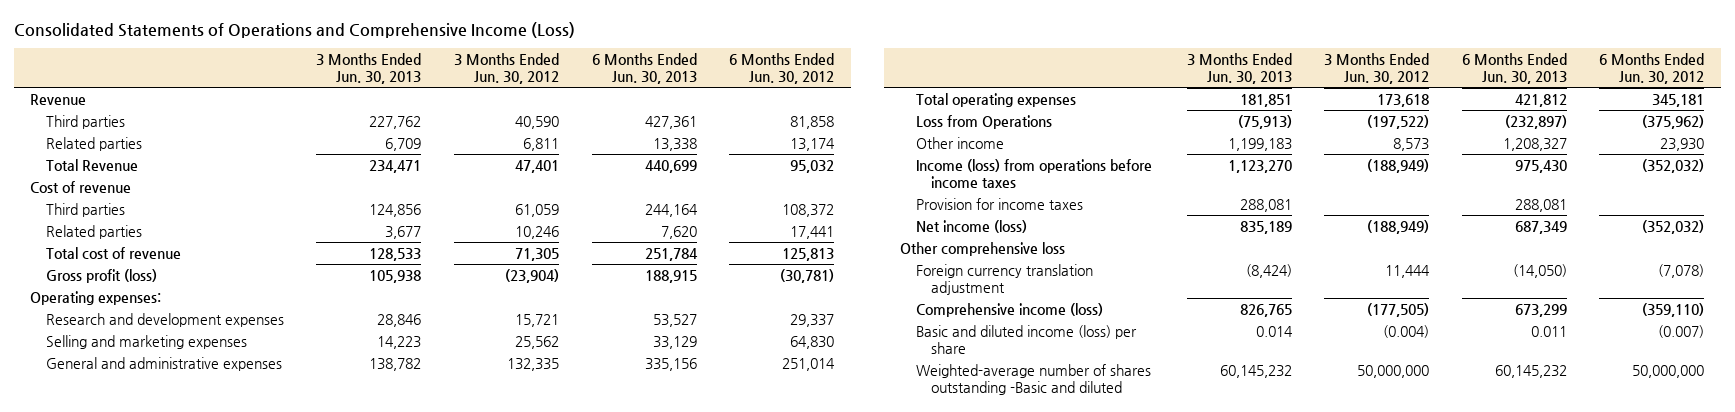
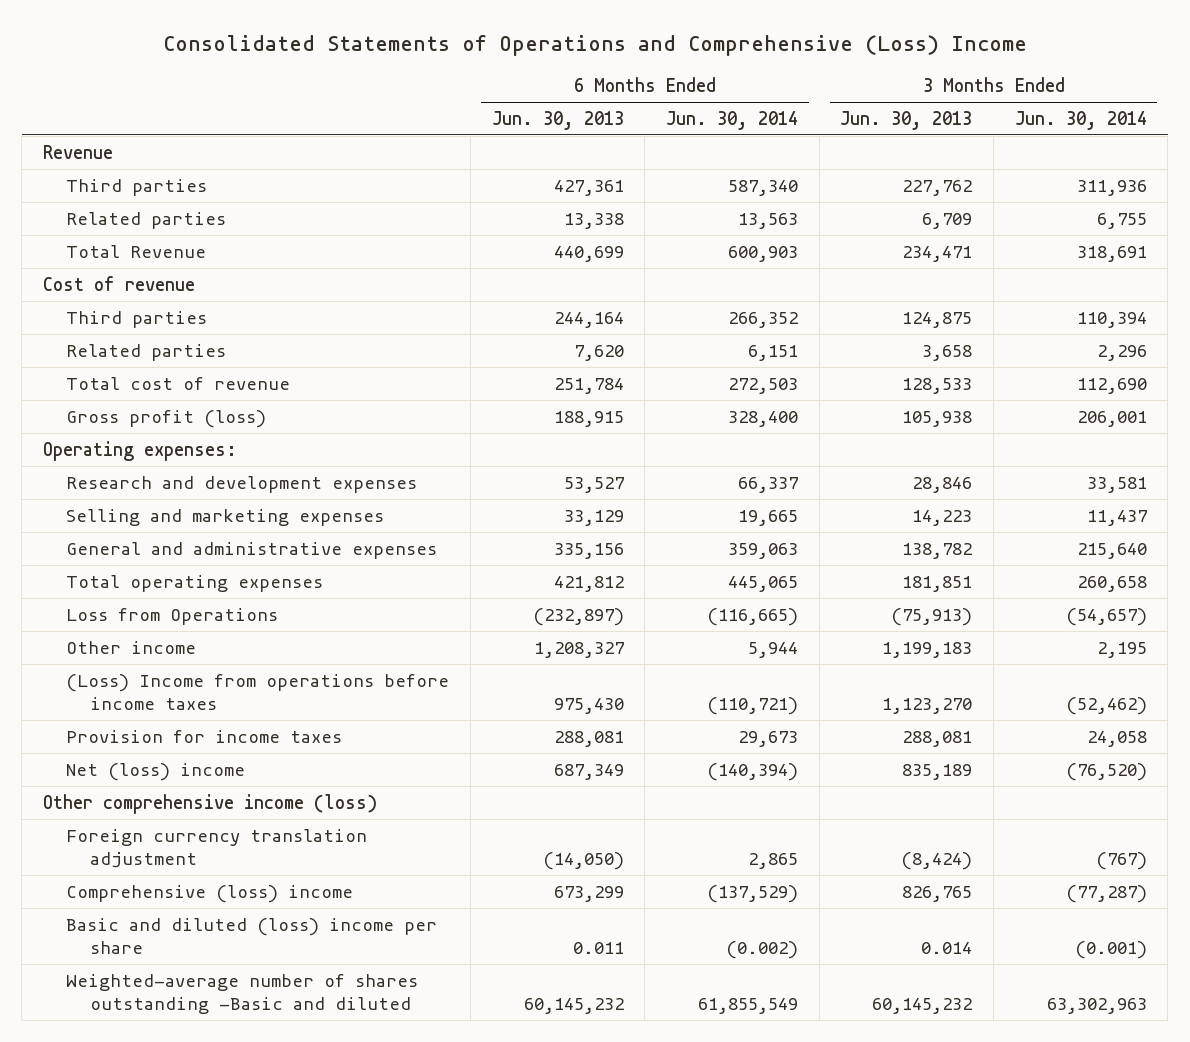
- Consolidated Statements of Operations and Comprehensive Income (Loss)
+ Consolidated Statements of Operations and Comprehensive (Loss) Income
- | 3 Months Ended Jun. 30, 2013 | 3 Months Ended Jun. 30, 2012 | 6 Months Ended Jun. 30, 2013 | 6 Months Ended Jun. 30, 2012
+ | 6 Months Ended Jun. 30, 2013 | 6 Months Ended Jun. 30, 2014 | 3 Months Ended Jun. 30, 2013 | 3 Months Ended Jun. 30, 2014
- Third parties | 124,856 | 61,059 | 244,164 | 108,372
- Related parties | 3,677 | 10,246 | 7,620 | 17,441
+ Third parties | 244,164 | 266,352 | 124,875 | 110,394
+ Related parties | 7,620 | 6,151 | 3,658 | 2,296
- Income (loss) from operations before income taxes | 1,123,270 | (188,949) | 975,430 | (352,032)
+ (Loss) Income from operations before income taxes | 975,430 | (110,721) | 1,123,270 | (52,462)
- Net income (loss) | 835,189 | (188,949) | 687,349 | (352,032)
- Other comprehensive loss
+ Net (loss) income | 687,349 | (140,394) | 835,189 | (76,520)
+ Other comprehensive income (loss)
- Comprehensive income (loss) | 826,765 | (177,505) | 673,299 | (359,110)
- Basic and diluted income (loss) per share | 0.014 | (0.004) | 0.011 | (0.007)
+ Comprehensive (loss) income | 673,299 | (137,529) | 826,765 | (77,287)
+ Basic and diluted (loss) income per share | 0.011 | (0.002) | 0.014 | (0.001)

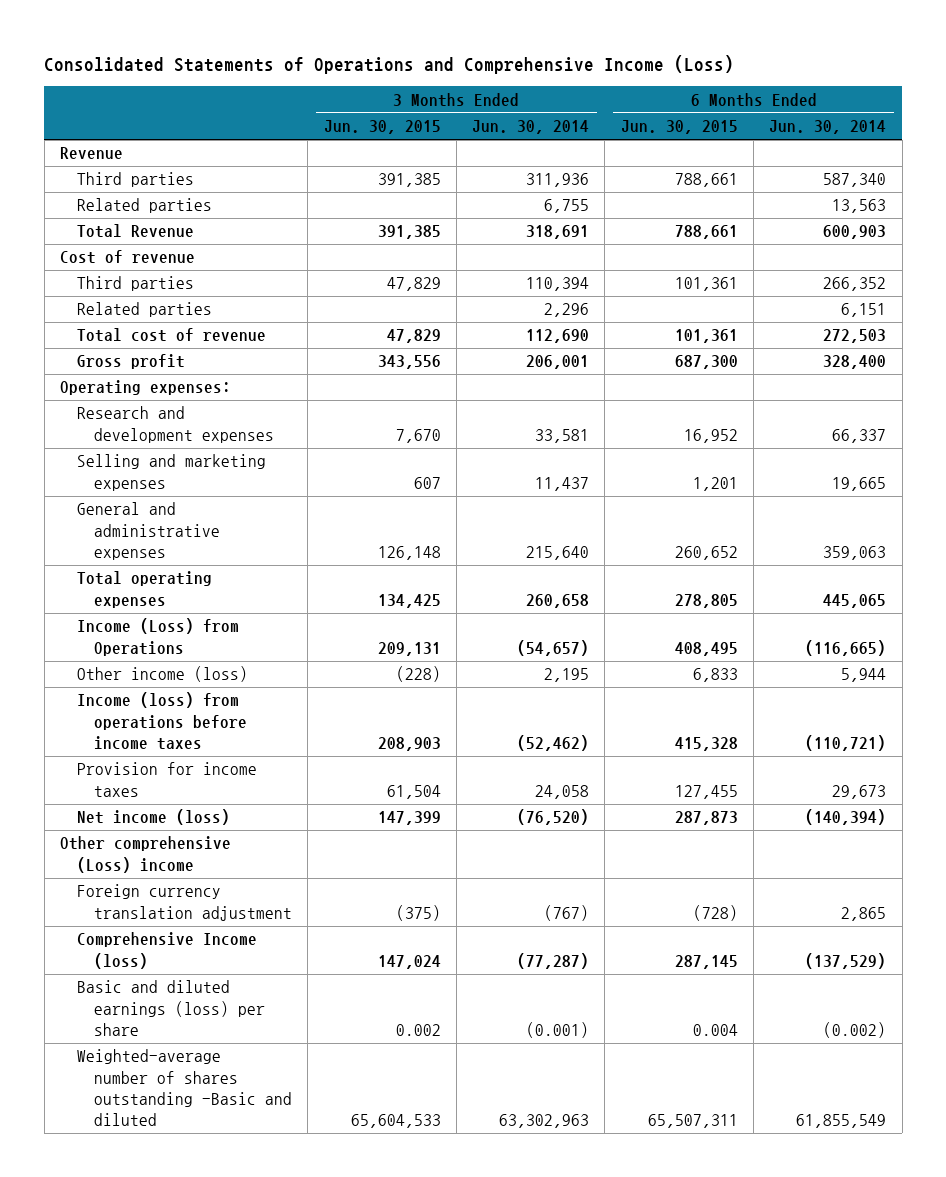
- Consolidated Statements of Operations and Comprehensive (Loss) Income
+ Consolidated Statements of Operations and Comprehensive Income (Loss)
- | 6 Months Ended Jun. 30, 2013 | 6 Months Ended Jun. 30, 2014 | 3 Months Ended Jun. 30, 2013 | 3 Months Ended Jun. 30, 2014
+ | 3 Months Ended Jun. 30, 2015 | 3 Months Ended Jun. 30, 2014 | 6 Months Ended Jun. 30, 2015 | 6 Months Ended Jun. 30, 2014
- Gross profit (loss) | 188,915 | 328,400 | 105,938 | 206,001
+ Gross profit | 343,556 | 206,001 | 687,300 | 328,400
- Loss from Operations | (232,897) | (116,665) | (75,913) | (54,657)
- Other income | 1,208,327 | 5,944 | 1,199,183 | 2,195
- (Loss) Income from operations before income taxes | 975,430 | (110,721) | 1,123,270 | (52,462)
+ Income (Loss) from Operations | 209,131 | (54,657) | 408,495 | (116,665)
+ Other income (loss) | (228) | 2,195 | 6,833 | 5,944
+ Income (loss) from operations before income taxes | 208,903 | (52,462) | 415,328 | (110,721)
- Net (loss) income | 687,349 | (140,394) | 835,189 | (76,520)
- Other comprehensive income (loss)
+ Net income (loss) | 147,399 | (76,520) | 287,873 | (140,394)
+ Other comprehensive (Loss) income
- Comprehensive (loss) income | 673,299 | (137,529) | 826,765 | (77,287)
- Basic and diluted (loss) income per share | 0.011 | (0.002) | 0.014 | (0.001)
+ Comprehensive Income (loss) | 147,024 | (77,287) | 287,145 | (137,529)
+ Basic and diluted earnings (loss) per share | 0.002 | (0.001) | 0.004 | (0.002)

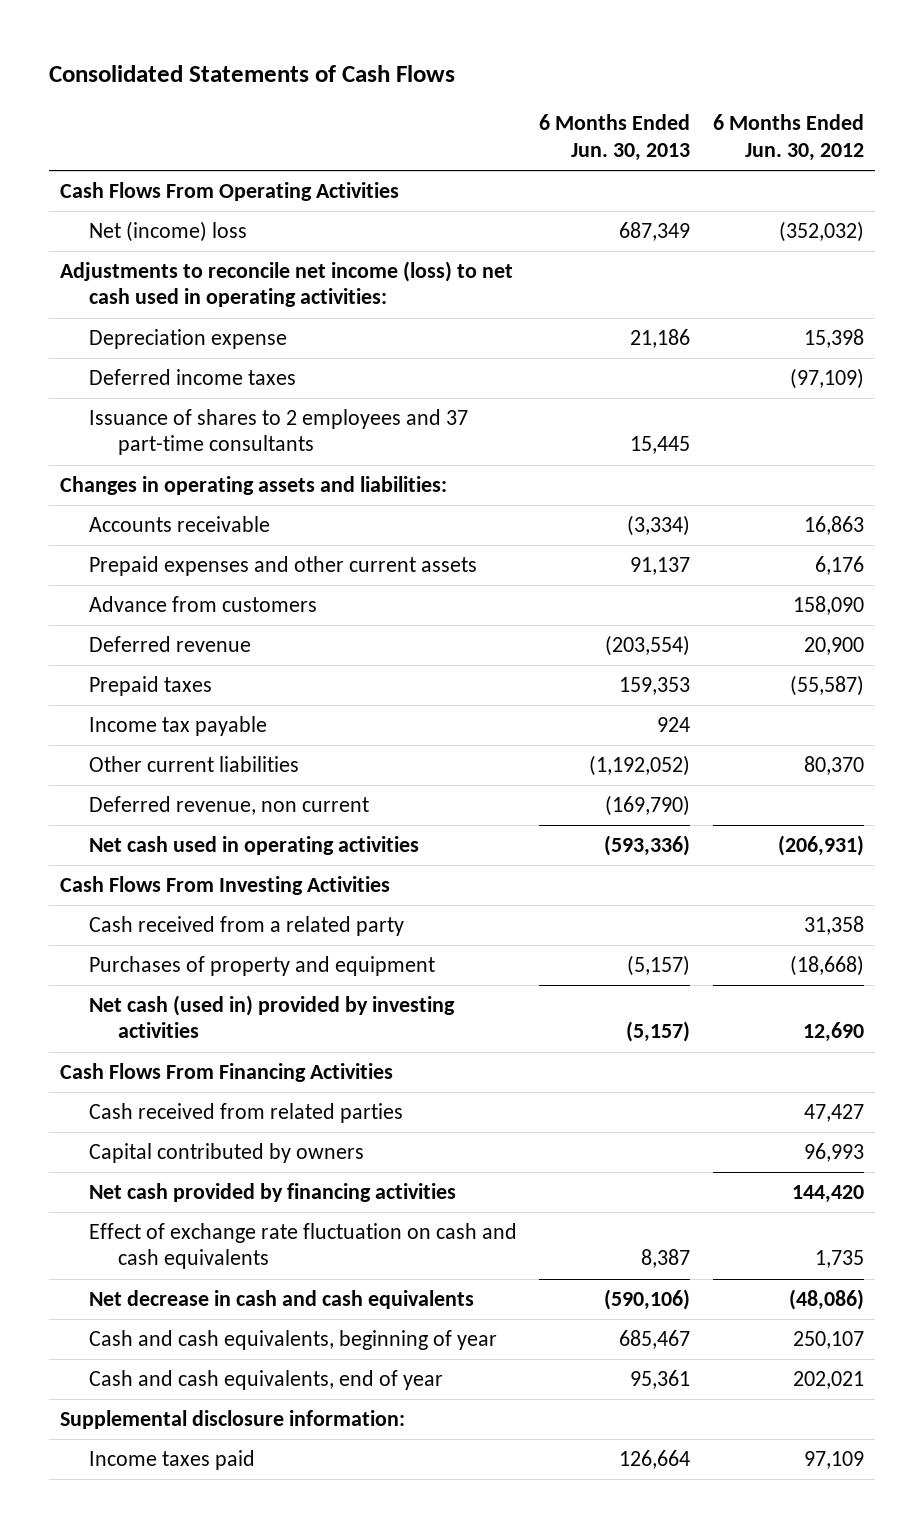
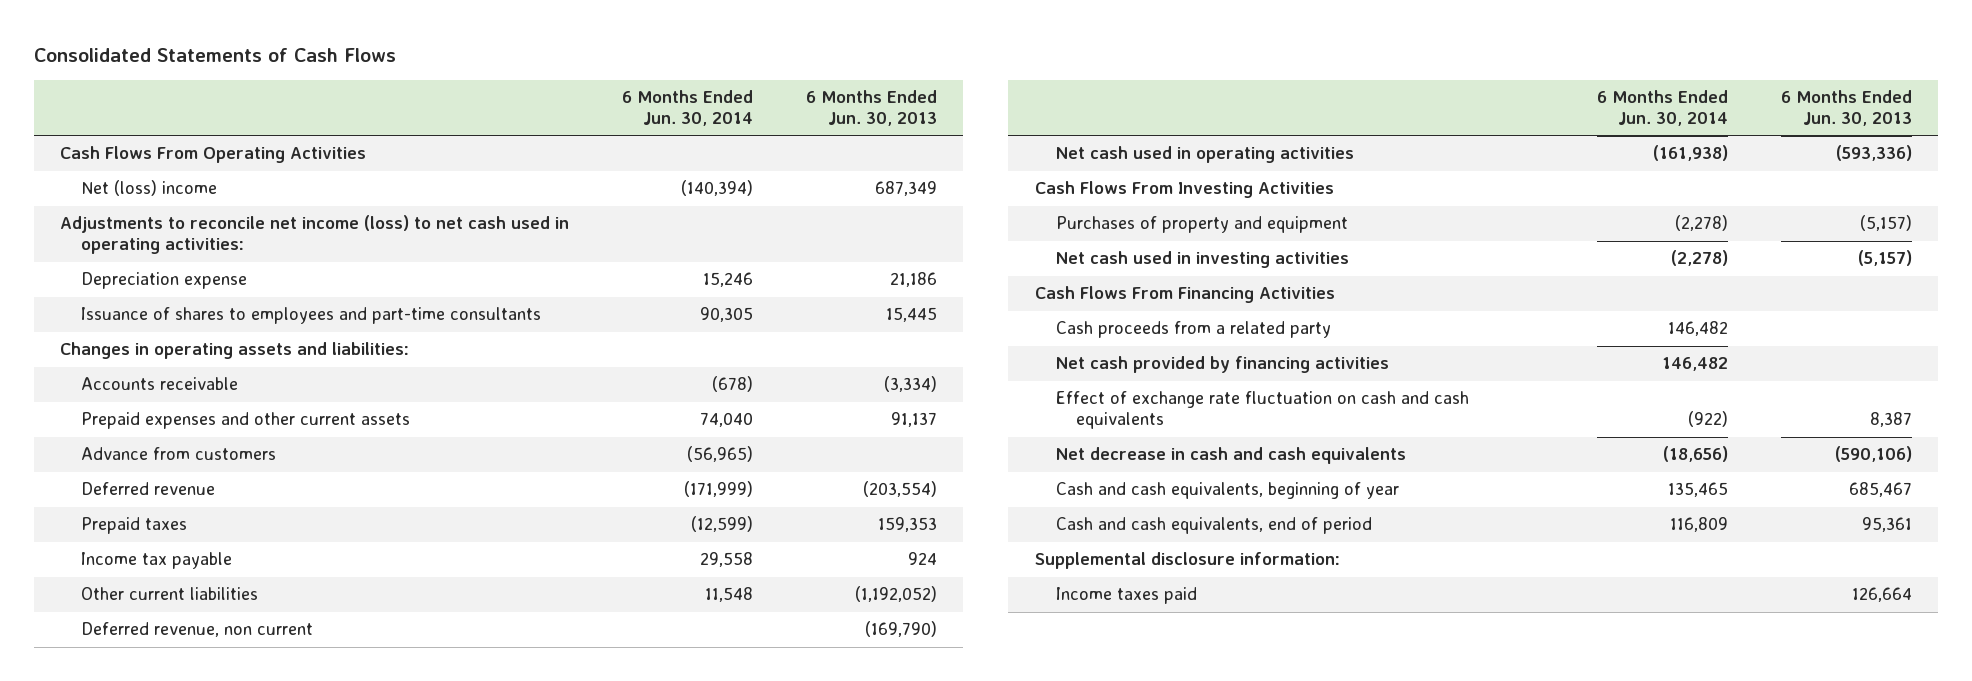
- | 6 Months Ended Jun. 30, 2013 | 6 Months Ended Jun. 30, 2012
+ | 6 Months Ended Jun. 30, 2014 | 6 Months Ended Jun. 30, 2013
- Net (income) loss | 687,349 | (352,032)
+ Net (loss) income | (140,394) | 687,349
- Deferred income taxes | | (97,109)
- Issuance of shares to 2 employees and 37 part-time consultants | 15,445 |
+ Issuance of shares to employees and part-time consultants | 90,305 | 15,445
- Cash received from a related party | | 31,358
- Net cash (used in) provided by investing activities | (5,157) | 12,690
+ Net cash used in investing activities | (2,278) | (5,157)
- Cash received from related parties | | 47,427
- Capital contributed by owners | | 96,993
+ Cash proceeds from a related party | 146,482 |
- Cash and cash equivalents, end of year | 95,361 | 202,021
+ Cash and cash equivalents, end of period | 116,809 | 95,361

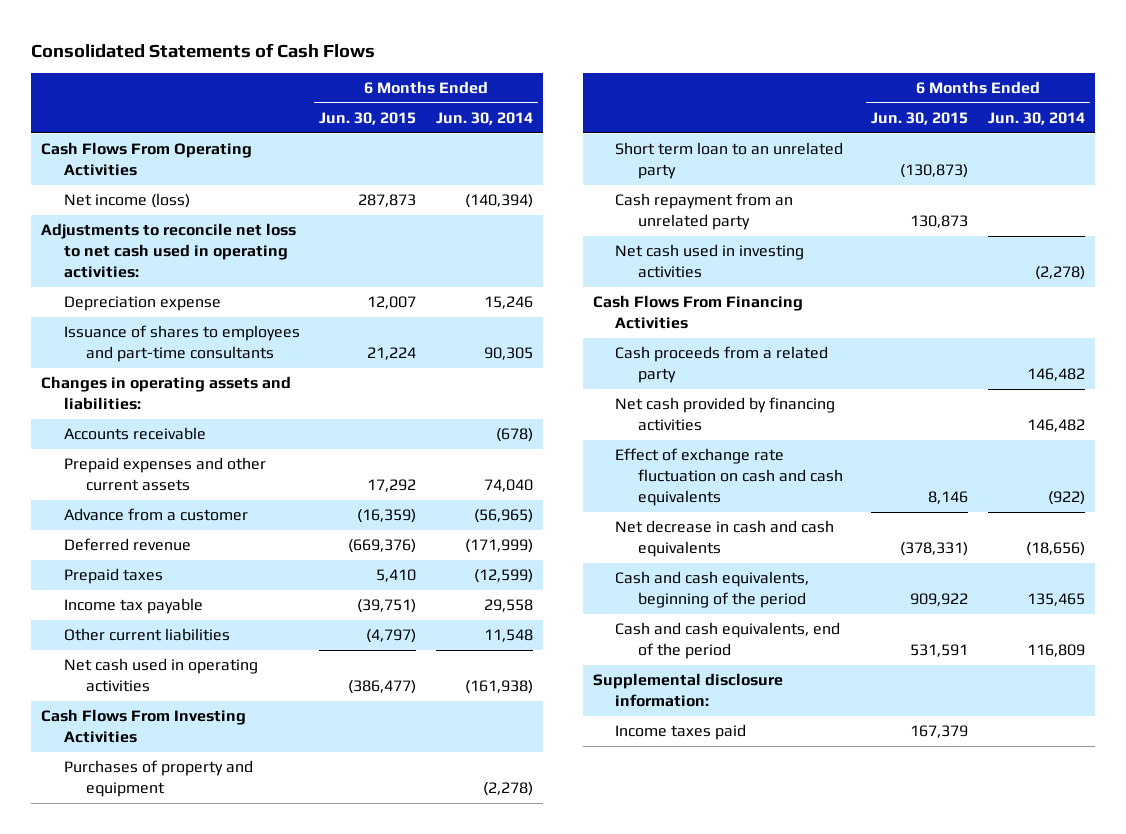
- | 6 Months Ended Jun. 30, 2014 | 6 Months Ended Jun. 30, 2013
+ | 6 Months Ended Jun. 30, 2015 | 6 Months Ended Jun. 30, 2014
- Net (loss) income | (140,394) | 687,349
- Adjustments to reconcile net income (loss) to net cash used in operating activities:
+ Net income (loss) | 287,873 | (140,394)
+ Adjustments to reconcile net loss to net cash used in operating activities:
- Advance from customers | (56,965) |
+ Advance from a customer | (16,359) | (56,965)
- Deferred revenue, non current | | (169,790)
+ Short term loan to an unrelated party | (130,873) |
+ Cash repayment from an unrelated party | 130,873 |
- Cash and cash equivalents, beginning of year | 135,465 | 685,467
- Cash and cash equivalents, end of period | 116,809 | 95,361
+ Cash and cash equivalents, beginning of the period | 909,922 | 135,465
+ Cash and cash equivalents, end of the period | 531,591 | 116,809

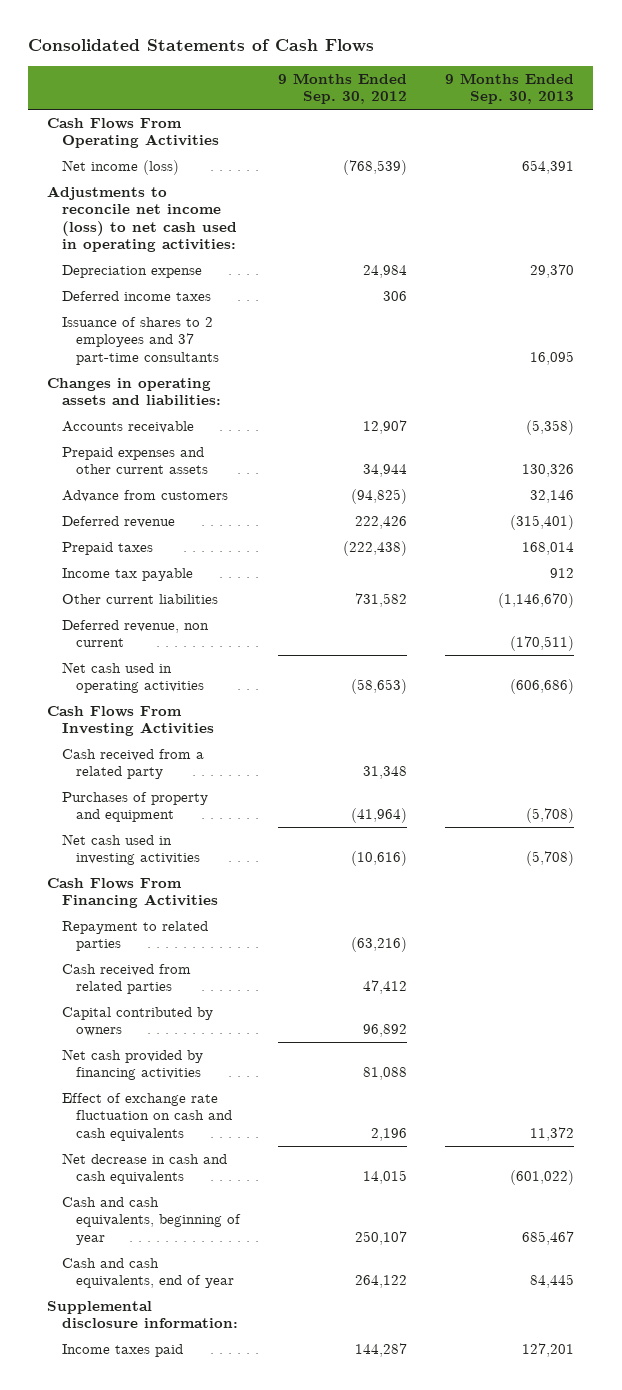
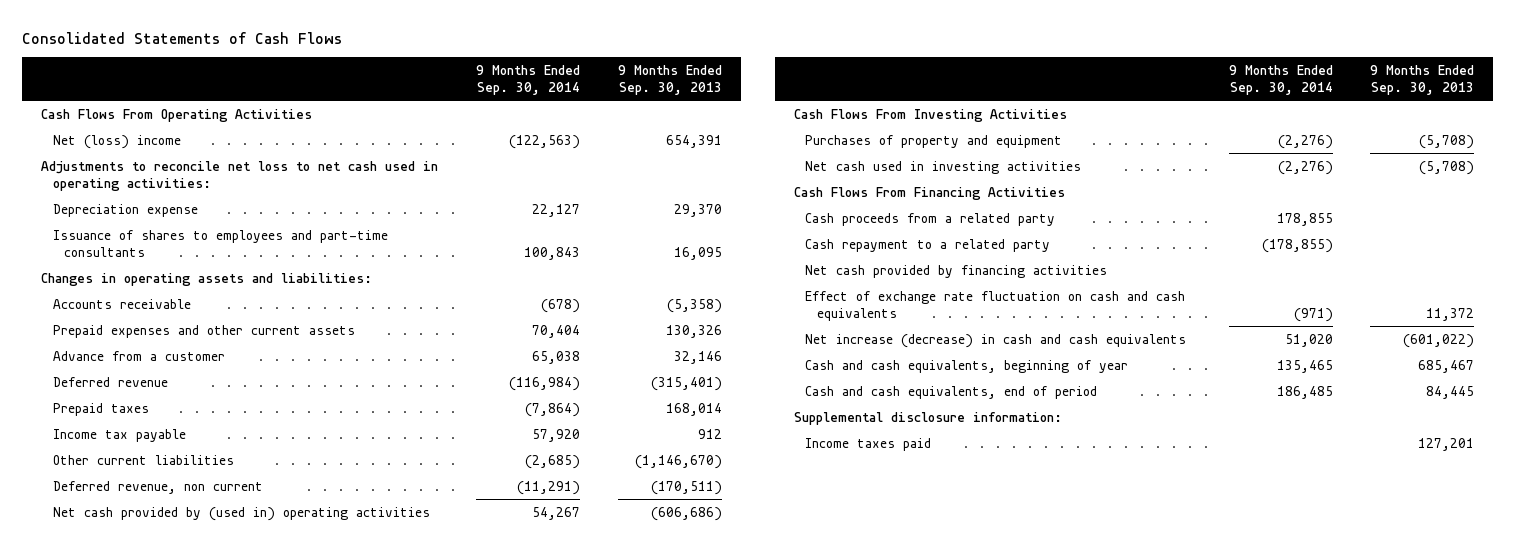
- | 9 Months Ended Sep. 30, 2012 | 9 Months Ended Sep. 30, 2013
+ | 9 Months Ended Sep. 30, 2014 | 9 Months Ended Sep. 30, 2013
- Net income (loss) | (768,539) | 654,391
- Adjustments to reconcile net income (loss) to net cash used in operating activities:
+ Net (loss) income | (122,563) | 654,391
+ Adjustments to reconcile net loss to net cash used in operating activities:
- Deferred income taxes | 306 |
- Issuance of shares to 2 employees and 37 part-time consultants | | 16,095
+ Issuance of shares to employees and part-time consultants | 100,843 | 16,095
- Advance from customers | (94,825) | 32,146
+ Advance from a customer | 65,038 | 32,146
- Net cash used in operating activities | (58,653) | (606,686)
+ Net cash provided by (used in) operating activities | 54,267 | (606,686)
- Cash received from a related party | 31,348 |
- Repayment to related parties | (63,216) |
- Cash received from related parties | 47,412 |
- Capital contributed by owners | 96,892 |
+ Cash proceeds from a related party | 178,855 |
+ Cash repayment to a related party | (178,855) |
- Net decrease in cash and cash equivalents | 14,015 | (601,022)
+ Net increase (decrease) in cash and cash equivalents | 51,020 | (601,022)
- Cash and cash equivalents, end of year | 264,122 | 84,445
+ Cash and cash equivalents, end of period | 186,485 | 84,445

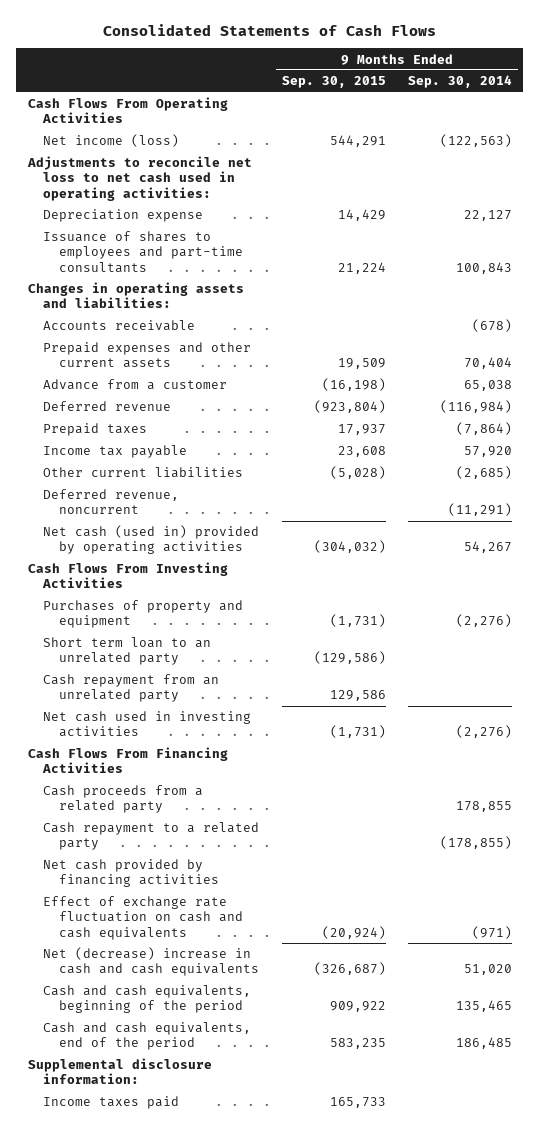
- | 9 Months Ended Sep. 30, 2014 | 9 Months Ended Sep. 30, 2013
+ | 9 Months Ended Sep. 30, 2015 | 9 Months Ended Sep. 30, 2014
- Net (loss) income | (122,563) | 654,391
+ Net income (loss) | 544,291 | (122,563)
- Deferred revenue, non current | (11,291) | (170,511)
- Net cash provided by (used in) operating activities | 54,267 | (606,686)
+ Deferred revenue, noncurrent | | (11,291)
+ Net cash (used in) provided by operating activities | (304,032) | 54,267
+ Short term loan to an unrelated party | (129,586) |
+ Cash repayment from an unrelated party | 129,586 |
- Net increase (decrease) in cash and cash equivalents | 51,020 | (601,022)
- Cash and cash equivalents, beginning of year | 135,465 | 685,467
- Cash and cash equivalents, end of period | 186,485 | 84,445
+ Net (decrease) increase in cash and cash equivalents | (326,687) | 51,020
+ Cash and cash equivalents, beginning of the period | 909,922 | 135,465
+ Cash and cash equivalents, end of the period | 583,235 | 186,485

